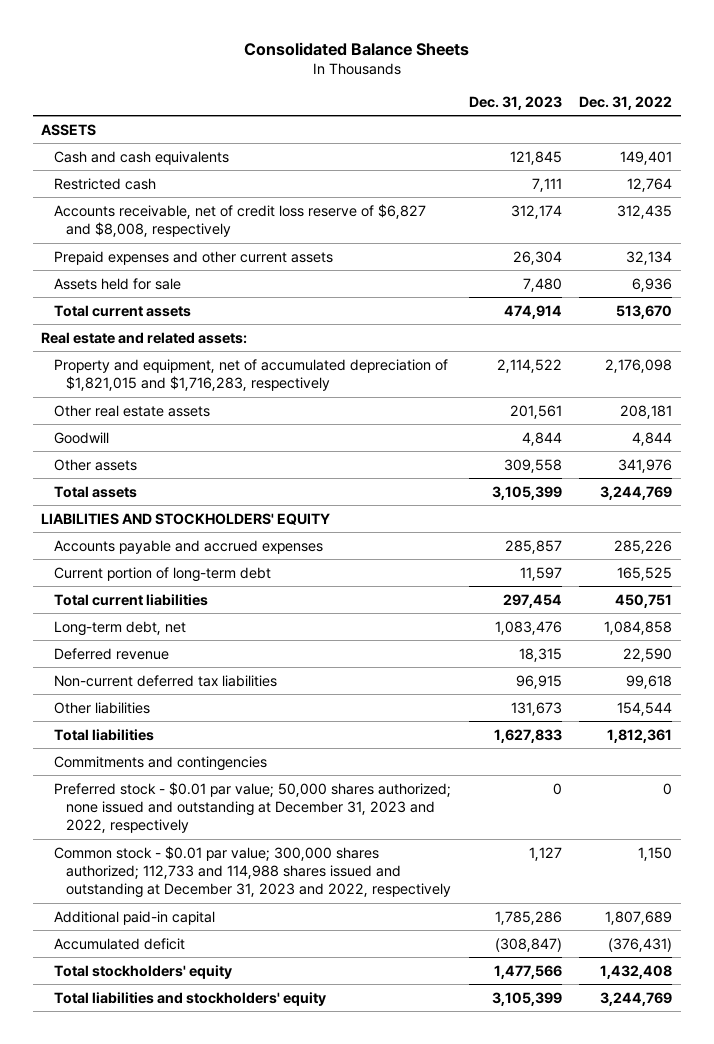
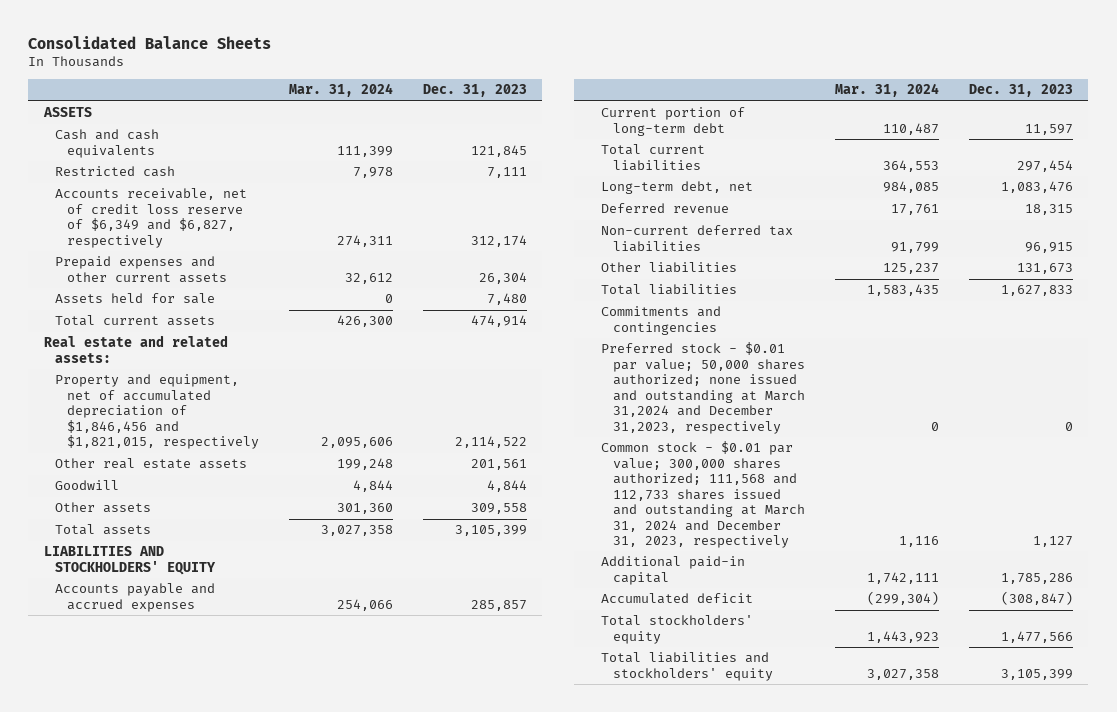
- | Dec. 31, 2023 | Dec. 31, 2022
+ | Mar. 31, 2024 | Dec. 31, 2023
- Accounts receivable, net of credit loss reserve of $6,827 and $8,008, respectively | 312,174 | 312,435
+ Accounts receivable, net of credit loss reserve of $6,349 and $6,827, respectively | 274,311 | 312,174
- Property and equipment, net of accumulated depreciation of $1,821,015 and $1,716,283, respectively | 2,114,522 | 2,176,098
+ Property and equipment, net of accumulated depreciation of $1,846,456 and $1,821,015, respectively | 2,095,606 | 2,114,522
- Preferred stock - $0.01 par value; 50,000 shares authorized; none issued and outstanding at December 31, 2023 and 2022, respectively | 0 | 0
- Common stock - $0.01 par value; 300,000 shares authorized; 112,733 and 114,988 shares issued and outstanding at December 31, 2023 and 2022, respectively | 1,127 | 1,150
+ Preferred stock - $0.01 par value; 50,000 shares authorized; none issued and outstanding at March 31,2024 and December 31,2023, respectively | 0 | 0
+ Common stock - $0.01 par value; 300,000 shares authorized; 111,568 and 112,733 shares issued and outstanding at March 31, 2024 and December 31, 2023, respectively | 1,116 | 1,127

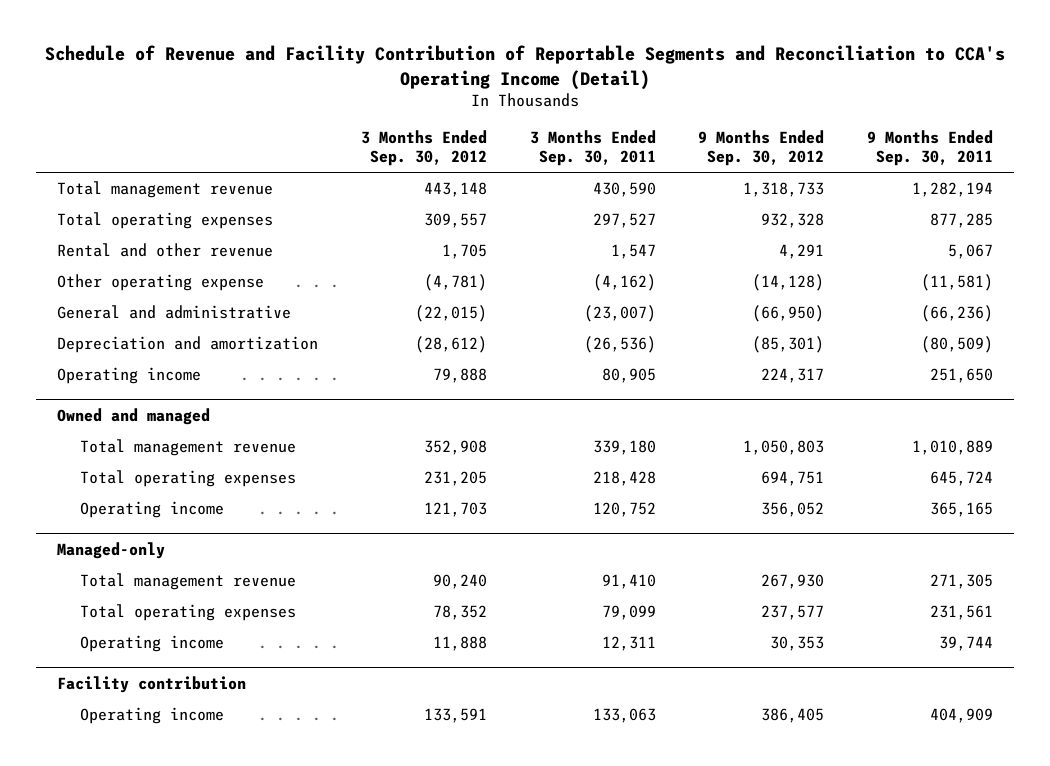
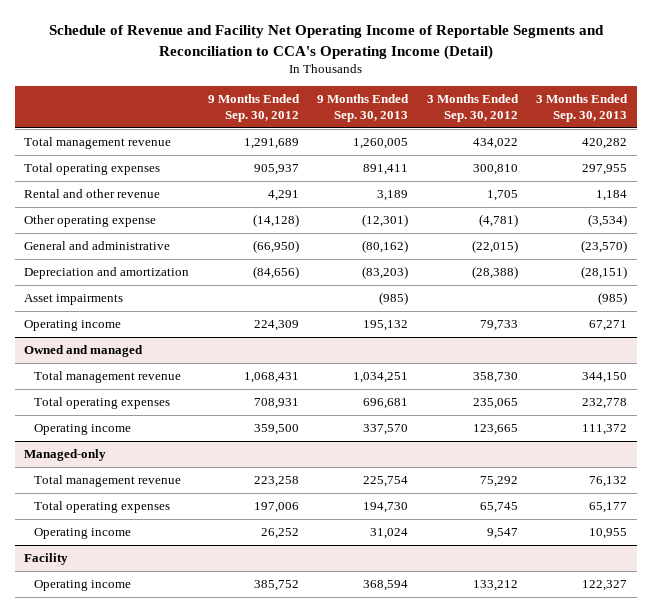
- Schedule of Revenue and Facility Contribution of Reportable Segments and Reconciliation to CCA's Operating Income (Detail)
+ Schedule of Revenue and Facility Net Operating Income of Reportable Segments and Reconciliation to CCA's Operating Income (Detail)
- | 3 Months Ended Sep. 30, 2012 | 3 Months Ended Sep. 30, 2011 | 9 Months Ended Sep. 30, 2012 | 9 Months Ended Sep. 30, 2011
+ | 9 Months Ended Sep. 30, 2012 | 9 Months Ended Sep. 30, 2013 | 3 Months Ended Sep. 30, 2012 | 3 Months Ended Sep. 30, 2013
- Total management revenue | 443,148 | 430,590 | 1,318,733 | 1,282,194
- Total operating expenses | 309,557 | 297,527 | 932,328 | 877,285
+ Total management revenue | 1,291,689 | 1,260,005 | 434,022 | 420,282
+ Total operating expenses | 905,937 | 891,411 | 300,810 | 297,955
- Depreciation and amortization | (28,612) | (26,536) | (85,301) | (80,509)
- Operating income | 79,888 | 80,905 | 224,317 | 251,650
+ Depreciation and amortization | (84,656) | (83,203) | (28,388) | (28,151)
+ Asset impairments | | (985) | | (985)
+ Operating income | 224,309 | 195,132 | 79,733 | 67,271
@ Owned and managed
- Total management revenue | 352,908 | 339,180 | 1,050,803 | 1,010,889
- Total operating expenses | 231,205 | 218,428 | 694,751 | 645,724
- Operating income | 121,703 | 120,752 | 356,052 | 365,165
+ Total management revenue | 1,068,431 | 1,034,251 | 358,730 | 344,150
+ Total operating expenses | 708,931 | 696,681 | 235,065 | 232,778
+ Operating income | 359,500 | 337,570 | 123,665 | 111,372
@ Managed-only
- Total management revenue | 90,240 | 91,410 | 267,930 | 271,305
- Total operating expenses | 78,352 | 79,099 | 237,577 | 231,561
- Operating income | 11,888 | 12,311 | 30,353 | 39,744
- Facility contribution
- Operating income | 133,591 | 133,063 | 386,405 | 404,909
@ Managed-only
+ Total management revenue | 223,258 | 225,754 | 75,292 | 76,132
+ Total operating expenses | 197,006 | 194,730 | 65,745 | 65,177
+ Operating income | 26,252 | 31,024 | 9,547 | 10,955
+ Facility
+ Operating income | 385,752 | 368,594 | 133,212 | 122,327

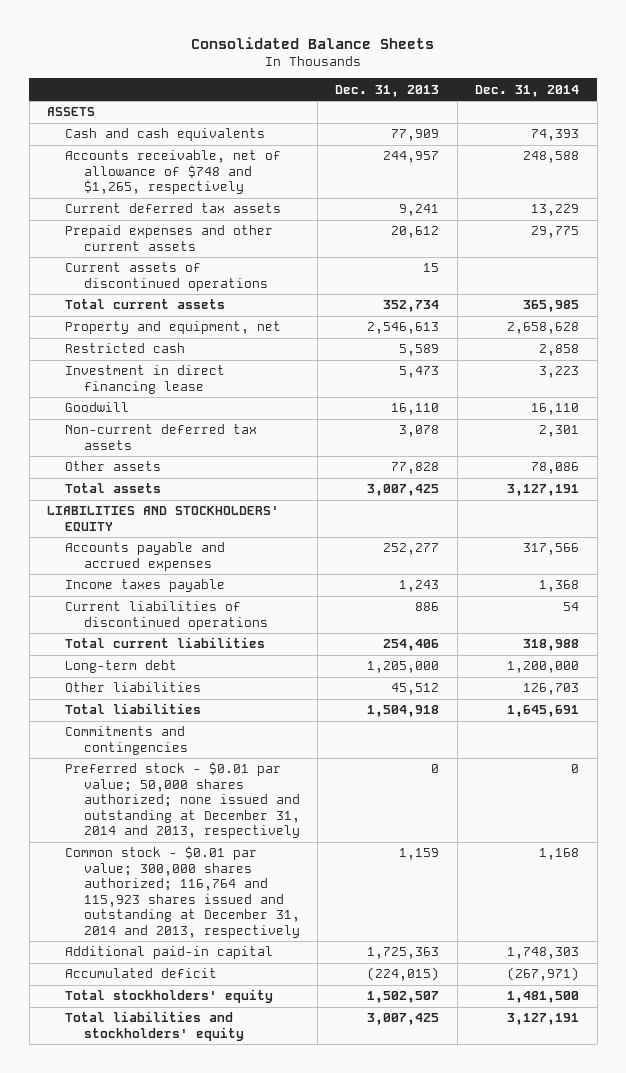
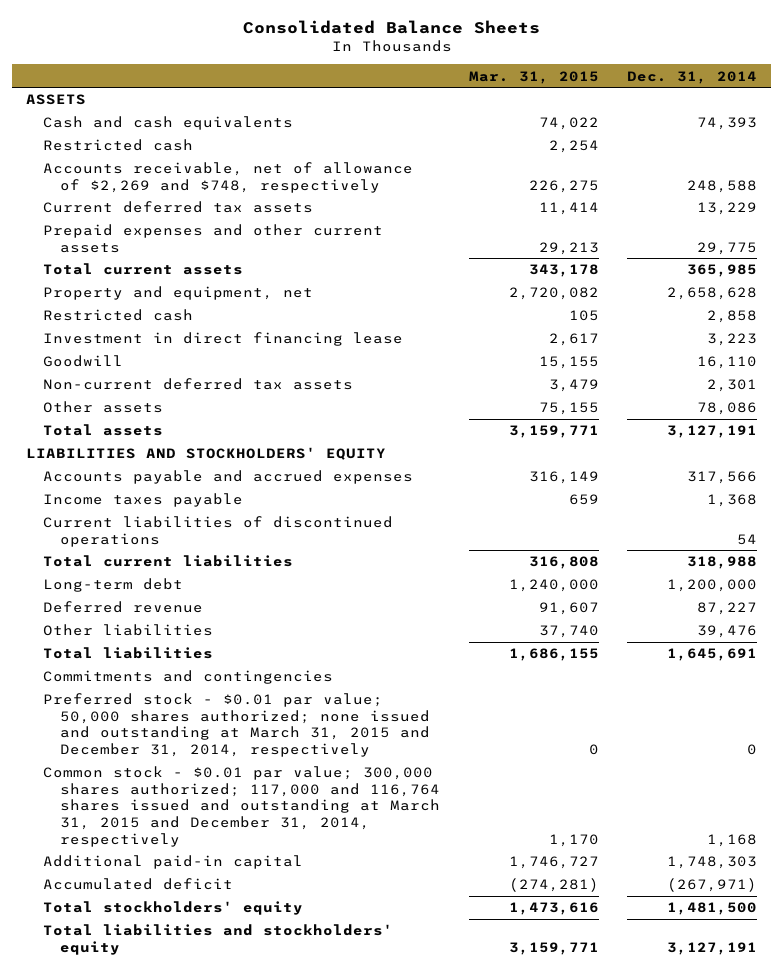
- | Dec. 31, 2013 | Dec. 31, 2014
+ | Mar. 31, 2015 | Dec. 31, 2014
- Accounts receivable, net of allowance of $748 and $1,265, respectively | 244,957 | 248,588
+ Restricted cash | 2,254 |
+ Accounts receivable, net of allowance of $2,269 and $748, respectively | 226,275 | 248,588
- Current assets of discontinued operations | 15 |
- Other liabilities | 45,512 | 126,703
+ Deferred revenue | 91,607 | 87,227
+ Other liabilities | 37,740 | 39,476
- Preferred stock - $0.01 par value; 50,000 shares authorized; none issued and outstanding at December 31, 2014 and 2013, respectively | 0 | 0
- Common stock - $0.01 par value; 300,000 shares authorized; 116,764 and 115,923 shares issued and outstanding at December 31, 2014 and 2013, respectively | 1,159 | 1,168
+ Preferred stock - $0.01 par value; 50,000 shares authorized; none issued and outstanding at March 31, 2015 and December 31, 2014, respectively | 0 | 0
+ Common stock - $0.01 par value; 300,000 shares authorized; 117,000 and 116,764 shares issued and outstanding at March 31, 2015 and December 31, 2014, respectively | 1,170 | 1,168

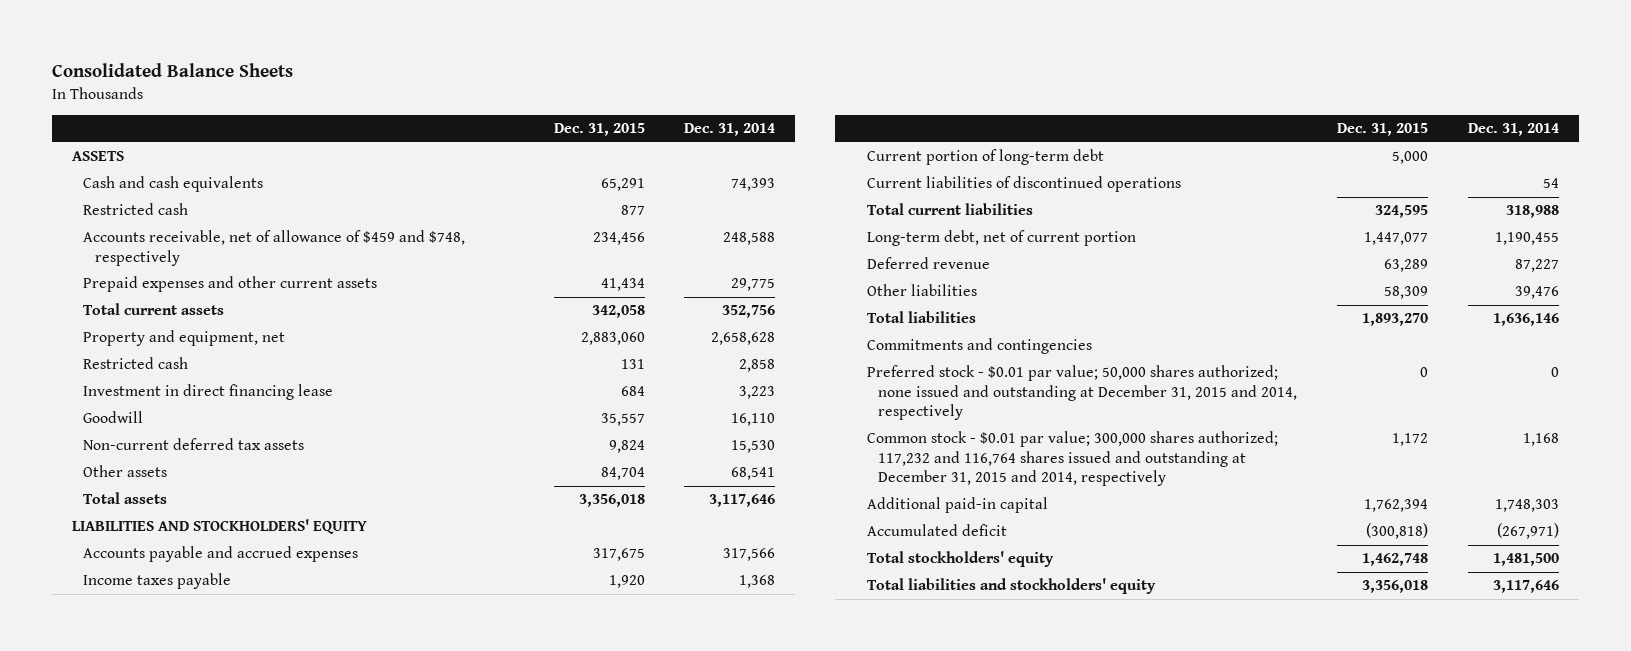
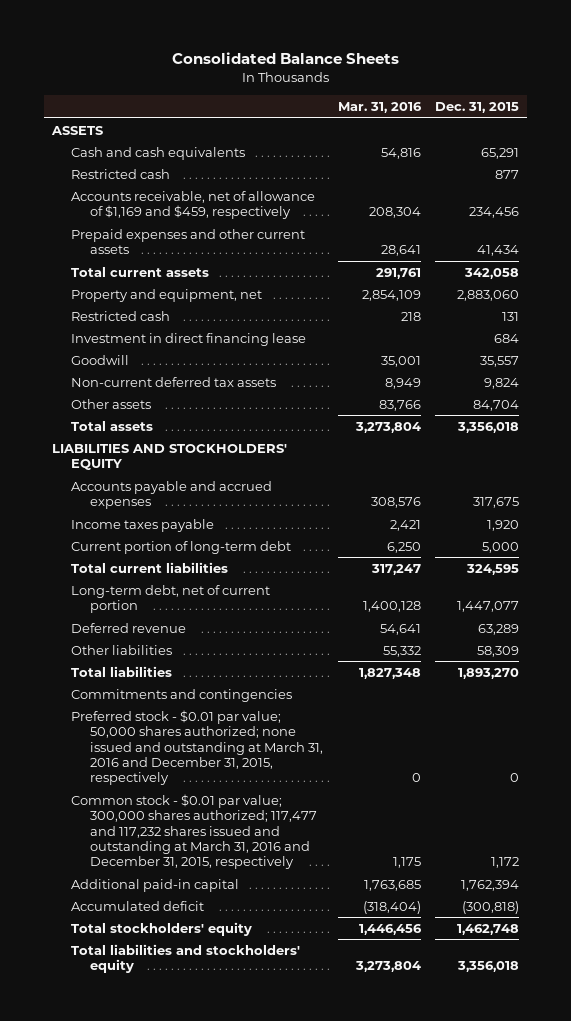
- | Dec. 31, 2015 | Dec. 31, 2014
+ | Mar. 31, 2016 | Dec. 31, 2015
- Accounts receivable, net of allowance of $459 and $748, respectively | 234,456 | 248,588
+ Accounts receivable, net of allowance of $1,169 and $459, respectively | 208,304 | 234,456
- Current liabilities of discontinued operations | | 54
- Preferred stock - $0.01 par value; 50,000 shares authorized; none issued and outstanding at December 31, 2015 and 2014, respectively | 0 | 0
- Common stock - $0.01 par value; 300,000 shares authorized; 117,232 and 116,764 shares issued and outstanding at December 31, 2015 and 2014, respectively | 1,172 | 1,168
+ Preferred stock - $0.01 par value; 50,000 shares authorized; none issued and outstanding at March 31, 2016 and December 31, 2015, respectively | 0 | 0
+ Common stock - $0.01 par value; 300,000 shares authorized; 117,477 and 117,232 shares issued and outstanding at March 31, 2016 and December 31, 2015, respectively | 1,175 | 1,172

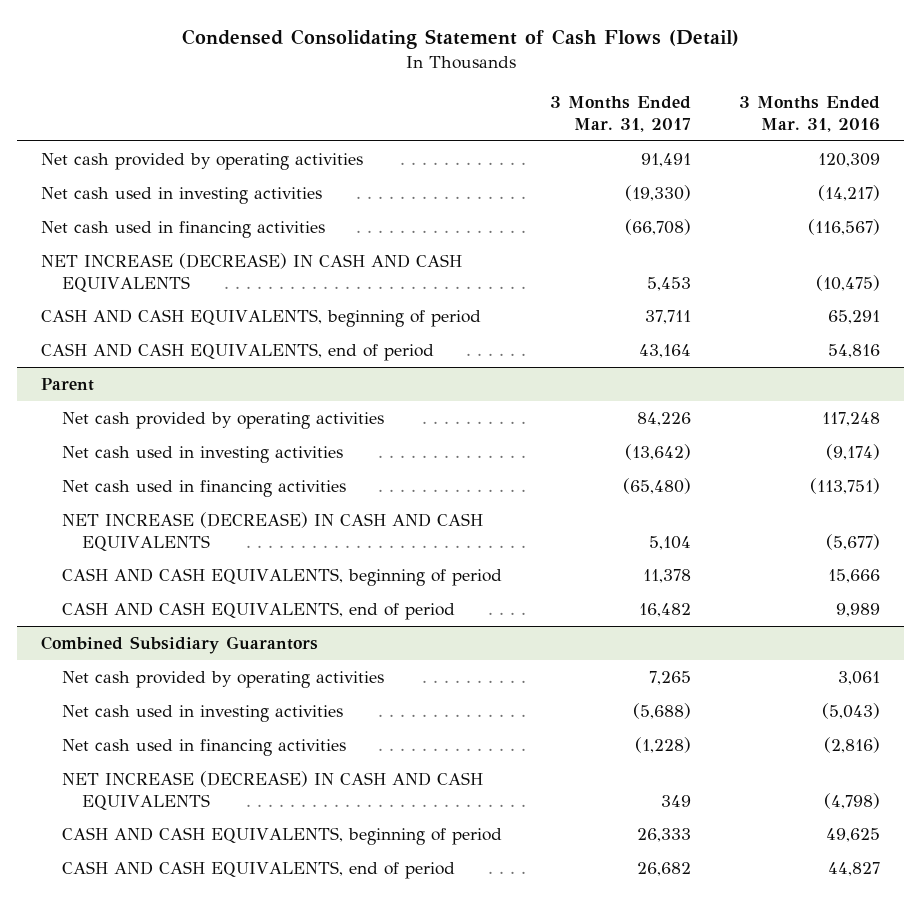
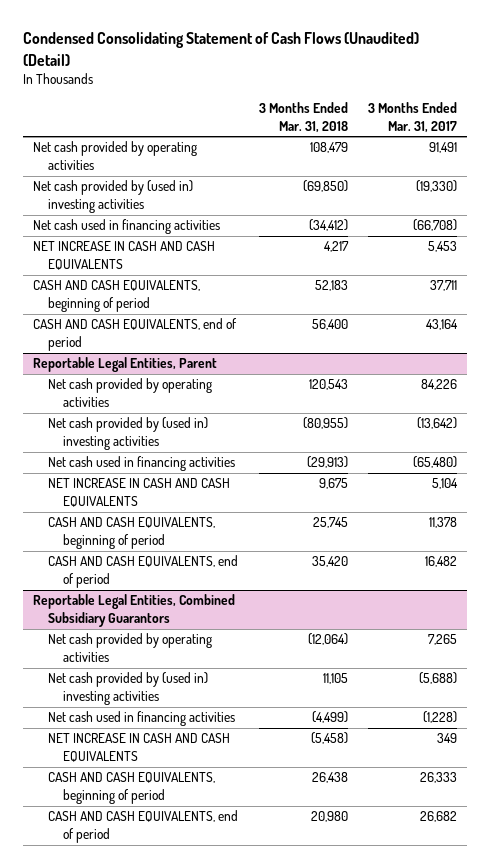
- Condensed Consolidating Statement of Cash Flows (Detail)
+ Condensed Consolidating Statement of Cash Flows (Unaudited) (Detail)
- | 3 Months Ended Mar. 31, 2017 | 3 Months Ended Mar. 31, 2016
+ | 3 Months Ended Mar. 31, 2018 | 3 Months Ended Mar. 31, 2017
- Net cash used in investing activities | (19,330) | (14,217)
+ Net cash provided by (used in) investing activities | (69,850) | (19,330)
- NET INCREASE (DECREASE) IN CASH AND CASH EQUIVALENTS | 5,453 | (10,475)
+ NET INCREASE IN CASH AND CASH EQUIVALENTS | 4,217 | 5,453
- Parent
+ Reportable Legal Entities, Parent
- Net cash used in investing activities | (13,642) | (9,174)
+ Net cash provided by (used in) investing activities | (80,955) | (13,642)
- NET INCREASE (DECREASE) IN CASH AND CASH EQUIVALENTS | 5,104 | (5,677)
+ NET INCREASE IN CASH AND CASH EQUIVALENTS | 9,675 | 5,104
- Combined Subsidiary Guarantors
+ Reportable Legal Entities, Combined Subsidiary Guarantors
- Net cash used in investing activities | (5,688) | (5,043)
+ Net cash provided by (used in) investing activities | 11,105 | (5,688)
- NET INCREASE (DECREASE) IN CASH AND CASH EQUIVALENTS | 349 | (4,798)
+ NET INCREASE IN CASH AND CASH EQUIVALENTS | (5,458) | 349

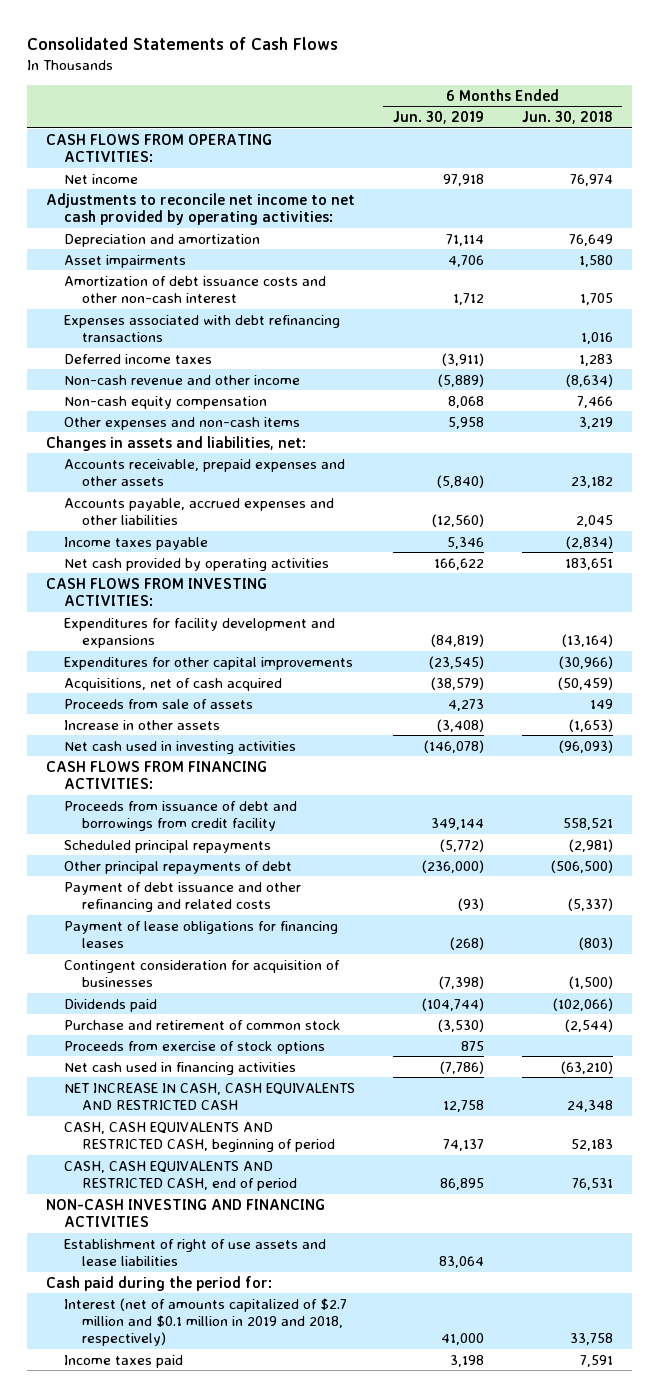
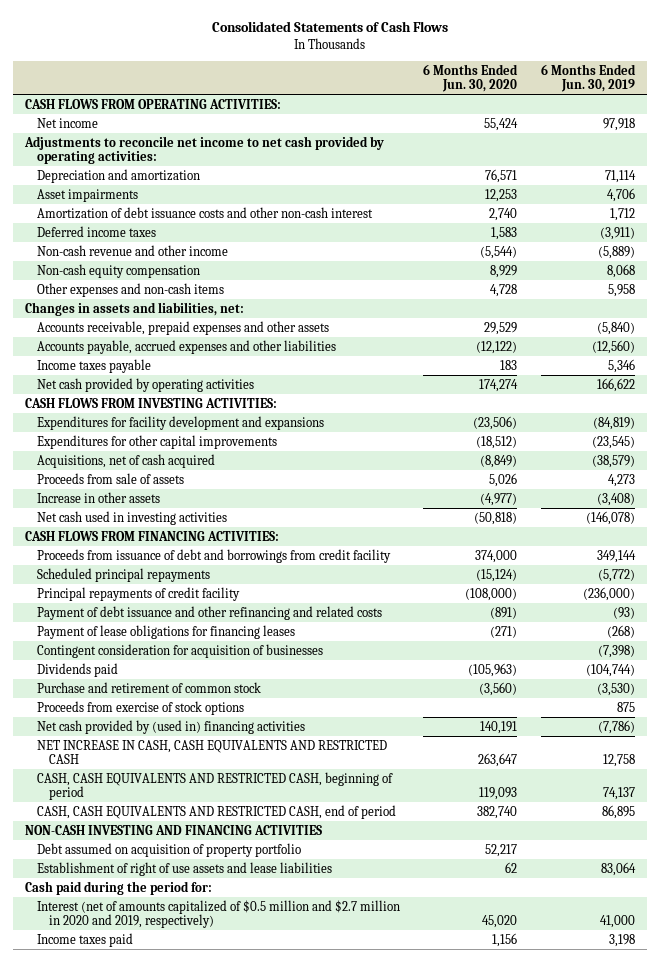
- | 6 Months Ended Jun. 30, 2019 | 6 Months Ended Jun. 30, 2018
+ | 6 Months Ended Jun. 30, 2020 | 6 Months Ended Jun. 30, 2019
- Expenses associated with debt refinancing transactions | | 1,016
- Other principal repayments of debt | (236,000) | (506,500)
+ Principal repayments of credit facility | (108,000) | (236,000)
- Net cash used in financing activities | (7,786) | (63,210)
+ Net cash provided by (used in) financing activities | 140,191 | (7,786)
+ Debt assumed on acquisition of property portfolio | 52,217 |
- Interest (net of amounts capitalized of $2.7 million and $0.1 million in 2019 and 2018, respectively) | 41,000 | 33,758
+ Interest (net of amounts capitalized of $0.5 million and $2.7 million in 2020 and 2019, respectively) | 45,020 | 41,000

